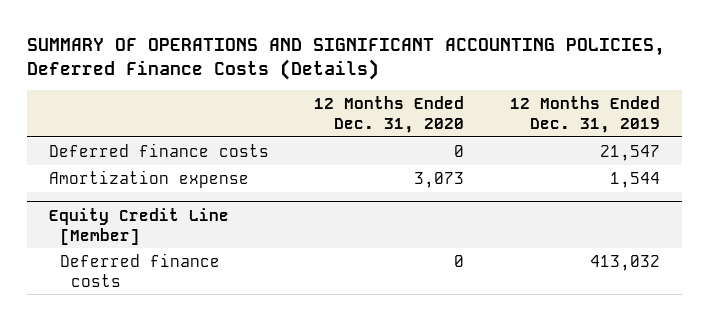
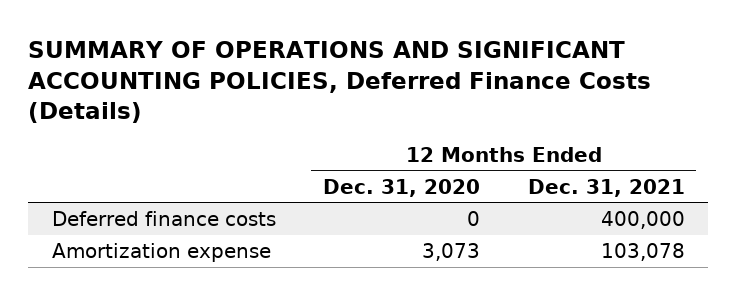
- | 12 Months Ended Dec. 31, 2020 | 12 Months Ended Dec. 31, 2019
+ | 12 Months Ended Dec. 31, 2020 | 12 Months Ended Dec. 31, 2021
- Equity Credit Line [Member]
- Deferred finance costs | 0 | 413,032

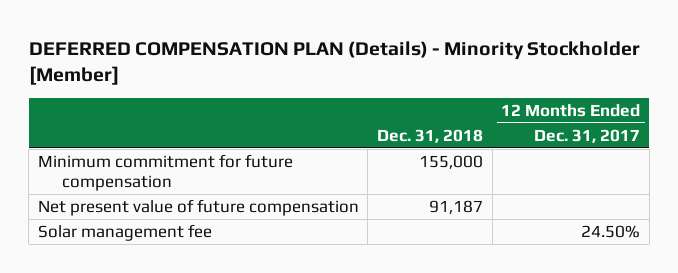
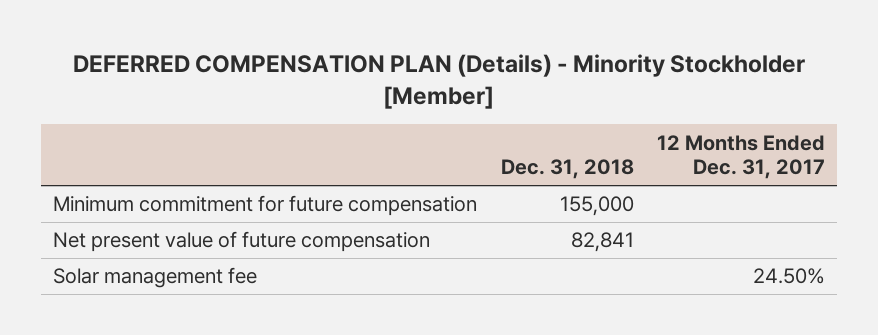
- Net present value of future compensation | 91,187 |
+ Net present value of future compensation | 82,841 |

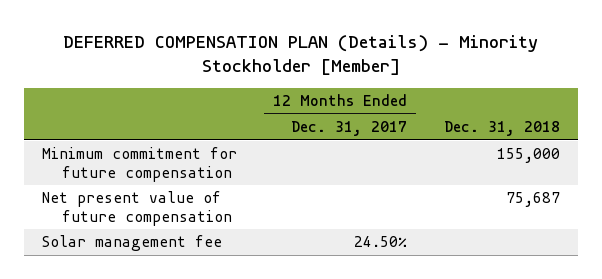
- | Dec. 31, 2018 | 12 Months Ended Dec. 31, 2017
+ | 12 Months Ended Dec. 31, 2017 | Dec. 31, 2018
- Net present value of future compensation | 82,841 |
+ Net present value of future compensation | | 75,687

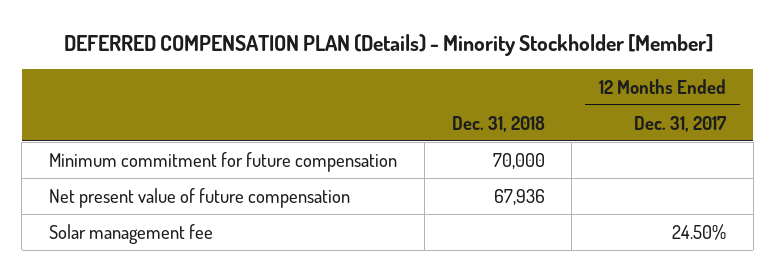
- | 12 Months Ended Dec. 31, 2017 | Dec. 31, 2018
+ | Dec. 31, 2018 | 12 Months Ended Dec. 31, 2017
- Minimum commitment for future compensation | | 155,000
- Net present value of future compensation | | 75,687
+ Minimum commitment for future compensation | 70,000 |
+ Net present value of future compensation | 67,936 |

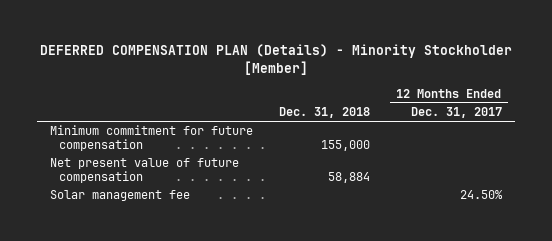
- Minimum commitment for future compensation | 70,000 |
- Net present value of future compensation | 67,936 |
+ Minimum commitment for future compensation | 155,000 |
+ Net present value of future compensation | 58,884 |

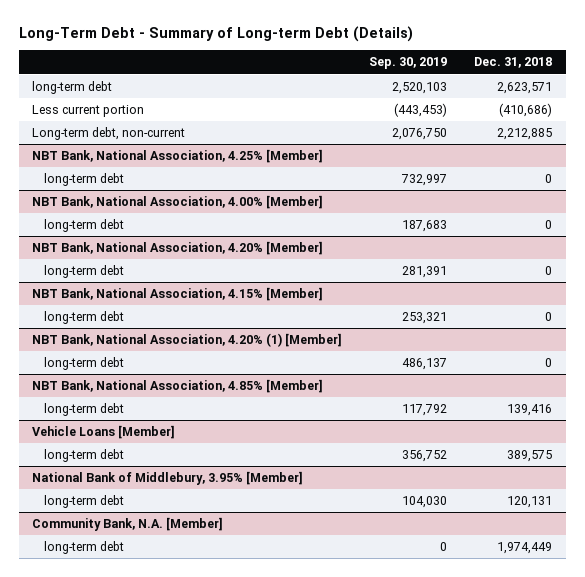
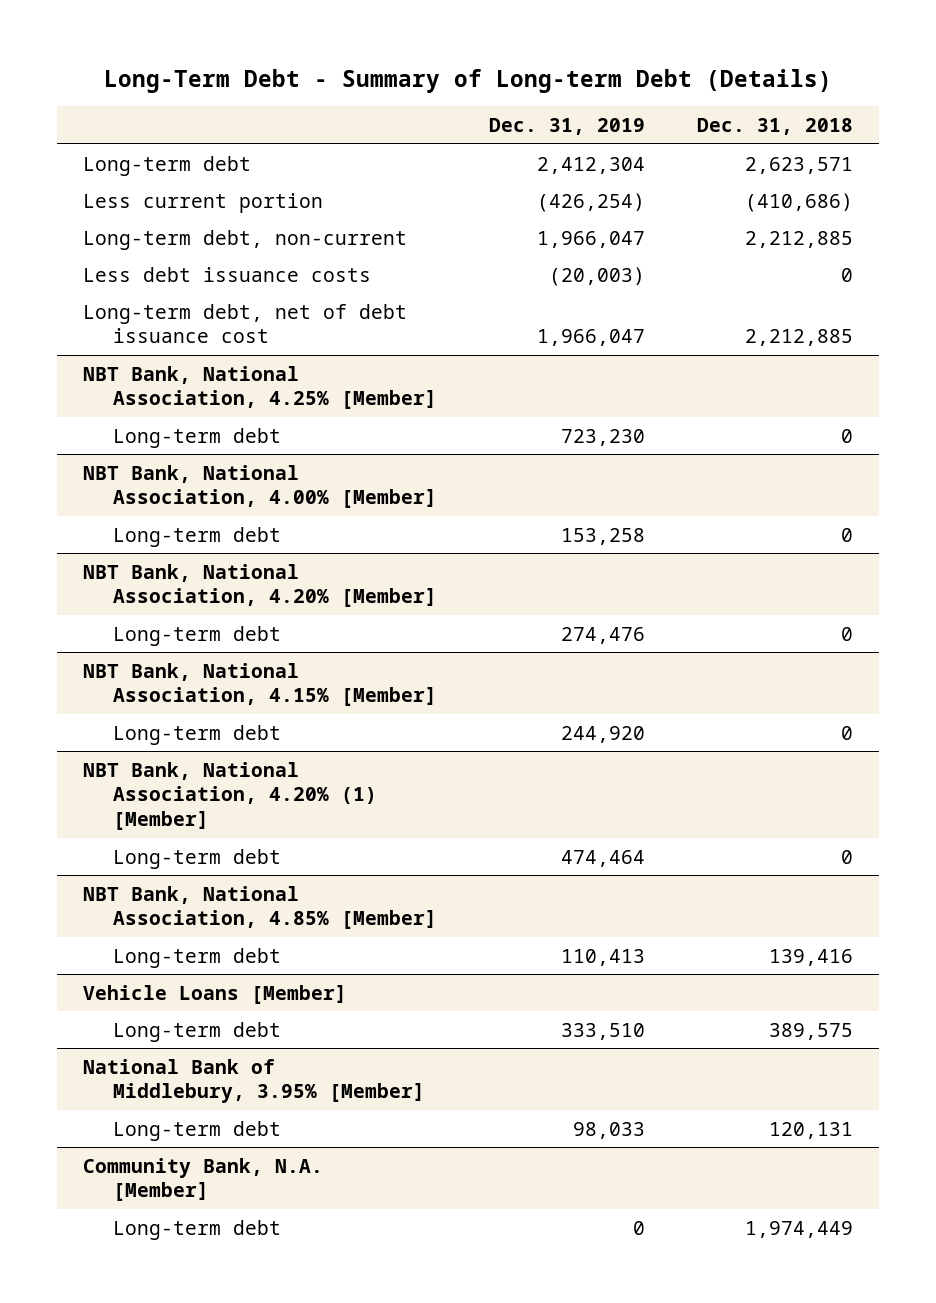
- | Sep. 30, 2019 | Dec. 31, 2018
+ | Dec. 31, 2019 | Dec. 31, 2018
- long-term debt | 2,520,103 | 2,623,571
+ Long-term debt | 2,412,304 | 2,623,571
+ Less debt issuance costs | (20,003) | 0
+ Long-term debt, net of debt issuance cost | 1,966,047 | 2,212,885
@ NBT Bank, National Association, 4.25% [Member]
- long-term debt | 732,997 | 0
+ Long-term debt | 723,230 | 0
@ NBT Bank, National Association, 4.00% [Member]
- long-term debt | 187,683 | 0
+ Long-term debt | 153,258 | 0
@ NBT Bank, National Association, 4.20% [Member]
- long-term debt | 281,391 | 0
+ Long-term debt | 274,476 | 0
@ NBT Bank, National Association, 4.15% [Member]
- long-term debt | 253,321 | 0
+ Long-term debt | 244,920 | 0
@ NBT Bank, National Association, 4.20% (1) [Member]
- long-term debt | 486,137 | 0
+ Long-term debt | 474,464 | 0
@ NBT Bank, National Association, 4.85% [Member]
- long-term debt | 117,792 | 139,416
+ Long-term debt | 110,413 | 139,416
@ Vehicle Loans [Member]
- long-term debt | 356,752 | 389,575
+ Long-term debt | 333,510 | 389,575
@ National Bank of Middlebury, 3.95% [Member]
- long-term debt | 104,030 | 120,131
+ Long-term debt | 98,033 | 120,131
@ Community Bank, N.A. [Member]
- long-term debt | 0 | 1,974,449
+ Long-term debt | 0 | 1,974,449

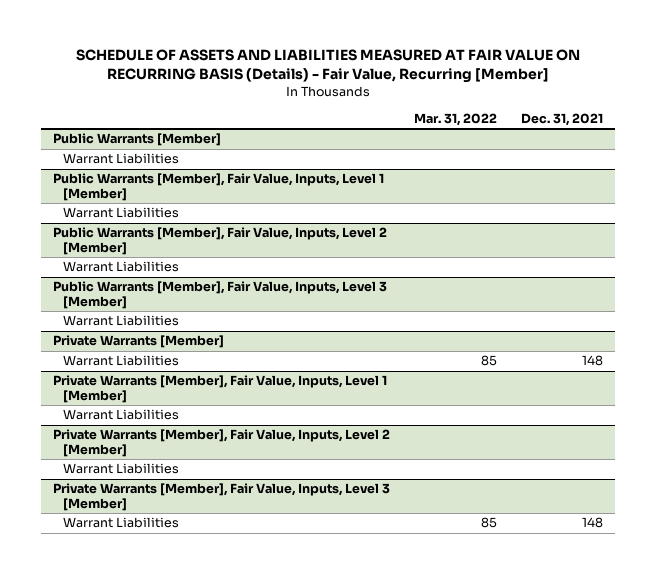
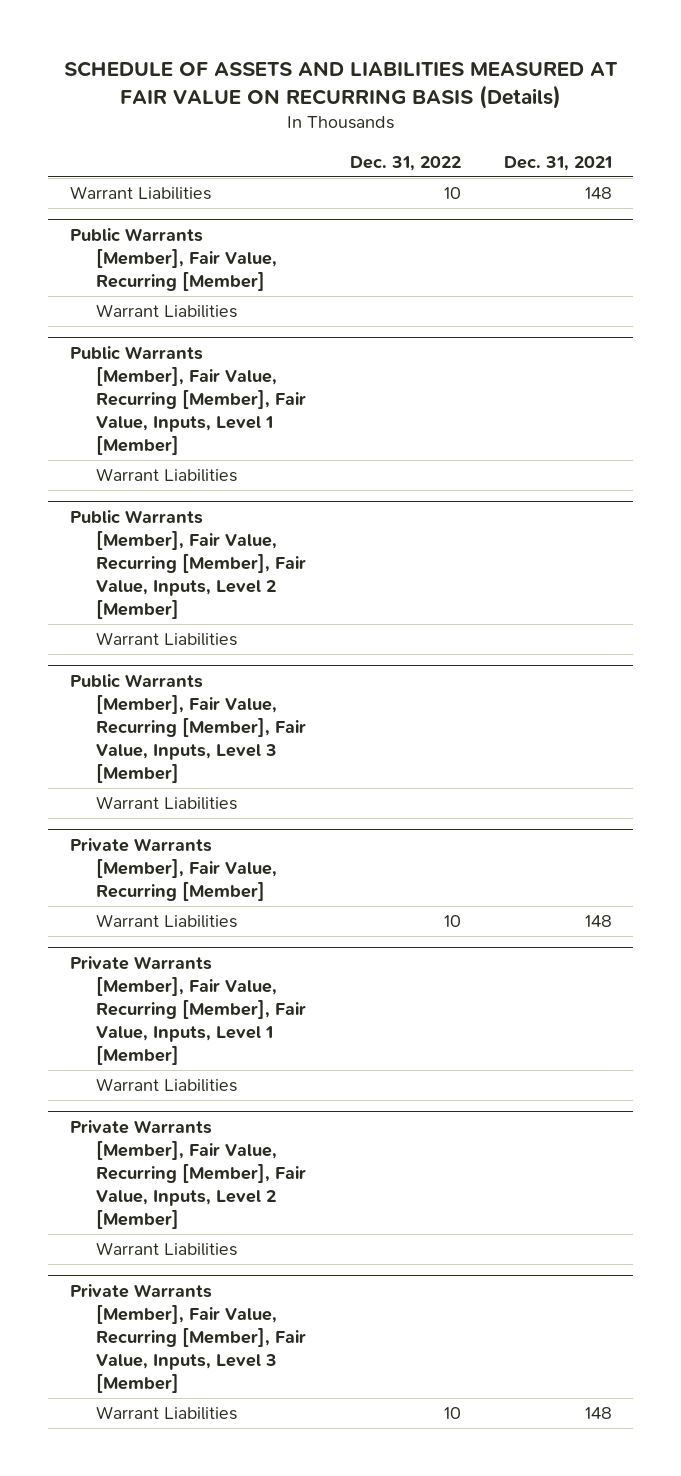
- SCHEDULE OF ASSETS AND LIABILITIES MEASURED AT FAIR VALUE ON RECURRING BASIS (Details) - Fair Value, Recurring [Member]
+ SCHEDULE OF ASSETS AND LIABILITIES MEASURED AT FAIR VALUE ON RECURRING BASIS (Details)
- | Mar. 31, 2022 | Dec. 31, 2021
+ | Dec. 31, 2022 | Dec. 31, 2021
- Public Warrants [Member]
+ Warrant Liabilities | 10 | 148
+ Public Warrants [Member], Fair Value, Recurring [Member]
- Public Warrants [Member], Fair Value, Inputs, Level 1 [Member]
+ Public Warrants [Member], Fair Value, Recurring [Member], Fair Value, Inputs, Level 1 [Member]
- Public Warrants [Member], Fair Value, Inputs, Level 2 [Member]
+ Public Warrants [Member], Fair Value, Recurring [Member], Fair Value, Inputs, Level 2 [Member]
- Public Warrants [Member], Fair Value, Inputs, Level 3 [Member]
+ Public Warrants [Member], Fair Value, Recurring [Member], Fair Value, Inputs, Level 3 [Member]
- Private Warrants [Member]
+ Private Warrants [Member], Fair Value, Recurring [Member]
- Private Warrants [Member], Fair Value, Inputs, Level 1 [Member]
+ Private Warrants [Member], Fair Value, Recurring [Member], Fair Value, Inputs, Level 1 [Member]
- Private Warrants [Member], Fair Value, Inputs, Level 2 [Member]
+ Private Warrants [Member], Fair Value, Recurring [Member], Fair Value, Inputs, Level 2 [Member]
- Private Warrants [Member], Fair Value, Inputs, Level 3 [Member]
+ Private Warrants [Member], Fair Value, Recurring [Member], Fair Value, Inputs, Level 3 [Member]

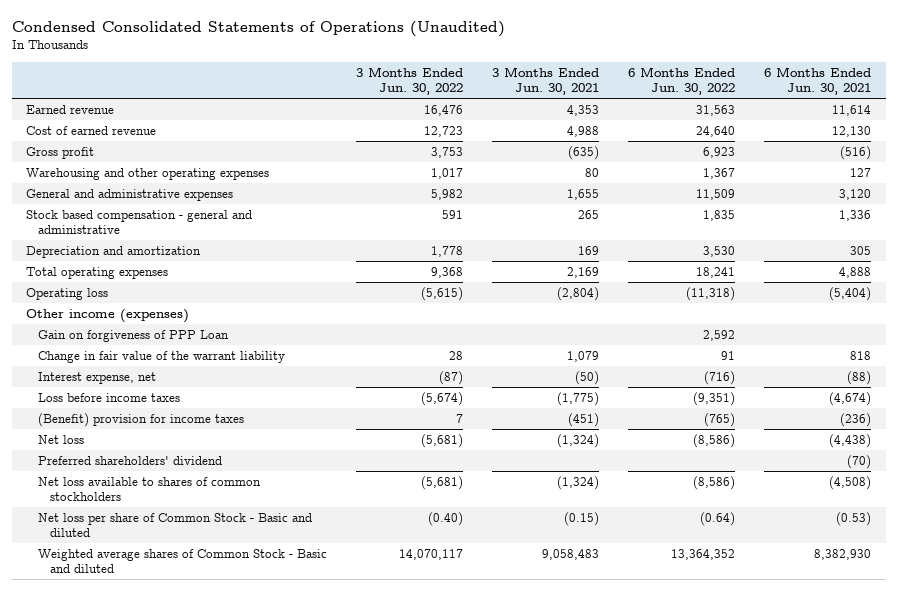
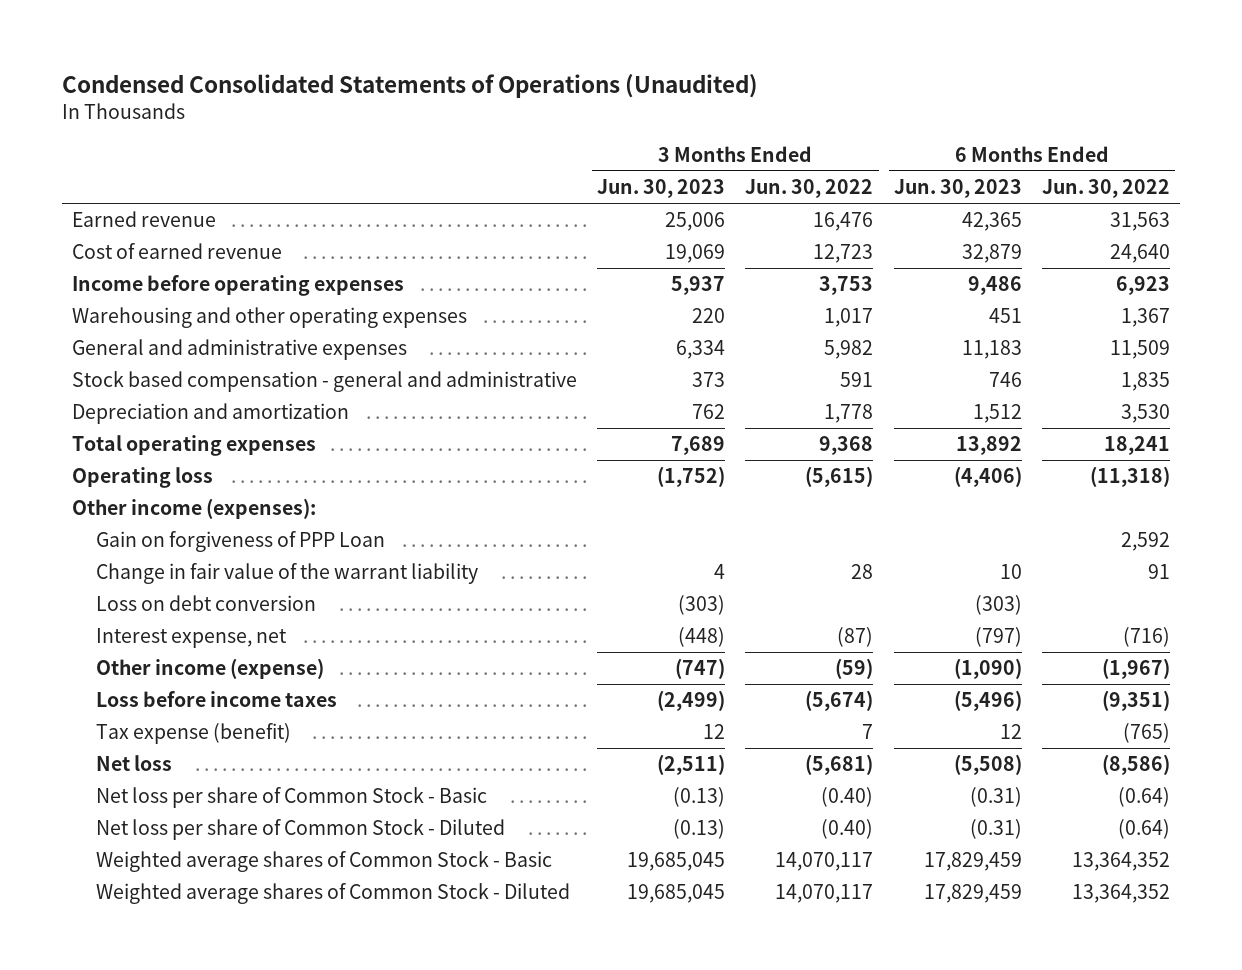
- | 3 Months Ended Jun. 30, 2022 | 3 Months Ended Jun. 30, 2021 | 6 Months Ended Jun. 30, 2022 | 6 Months Ended Jun. 30, 2021
+ | 3 Months Ended Jun. 30, 2023 | 3 Months Ended Jun. 30, 2022 | 6 Months Ended Jun. 30, 2023 | 6 Months Ended Jun. 30, 2022
- Gross profit | 3,753 | (635) | 6,923 | (516)
+ Income before operating expenses | 5,937 | 3,753 | 9,486 | 6,923
- Other income (expenses)
+ Other income (expenses):
+ Loss on debt conversion | (303) | | (303) |
+ Other income (expense) | (747) | (59) | (1,090) | (1,967)
- (Benefit) provision for income taxes | 7 | (451) | (765) | (236)
+ Tax expense (benefit) | 12 | 7 | 12 | (765)
- Preferred shareholders' dividend | | | | (70)
- Net loss available to shares of common stockholders | (5,681) | (1,324) | (8,586) | (4,508)
- Net loss per share of Common Stock - Basic and diluted | (0.40) | (0.15) | (0.64) | (0.53)
- Weighted average shares of Common Stock - Basic and diluted | 14,070,117 | 9,058,483 | 13,364,352 | 8,382,930
+ Net loss per share of Common Stock - Basic | (0.13) | (0.40) | (0.31) | (0.64)
+ Net loss per share of Common Stock - Diluted | (0.13) | (0.40) | (0.31) | (0.64)
+ Weighted average shares of Common Stock - Basic | 19,685,045 | 14,070,117 | 17,829,459 | 13,364,352
+ Weighted average shares of Common Stock - Diluted | 19,685,045 | 14,070,117 | 17,829,459 | 13,364,352

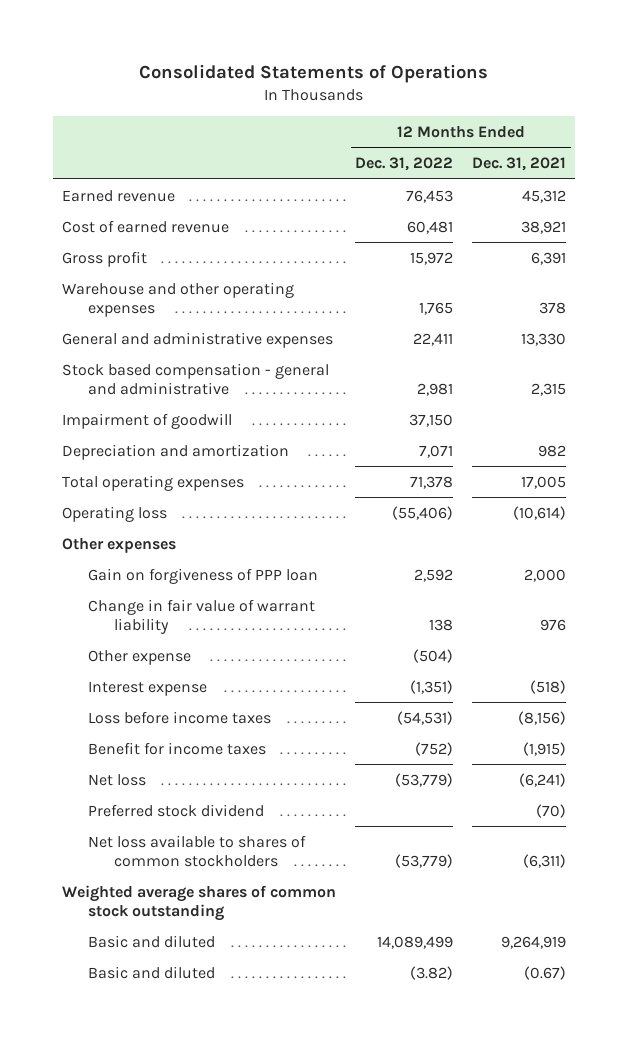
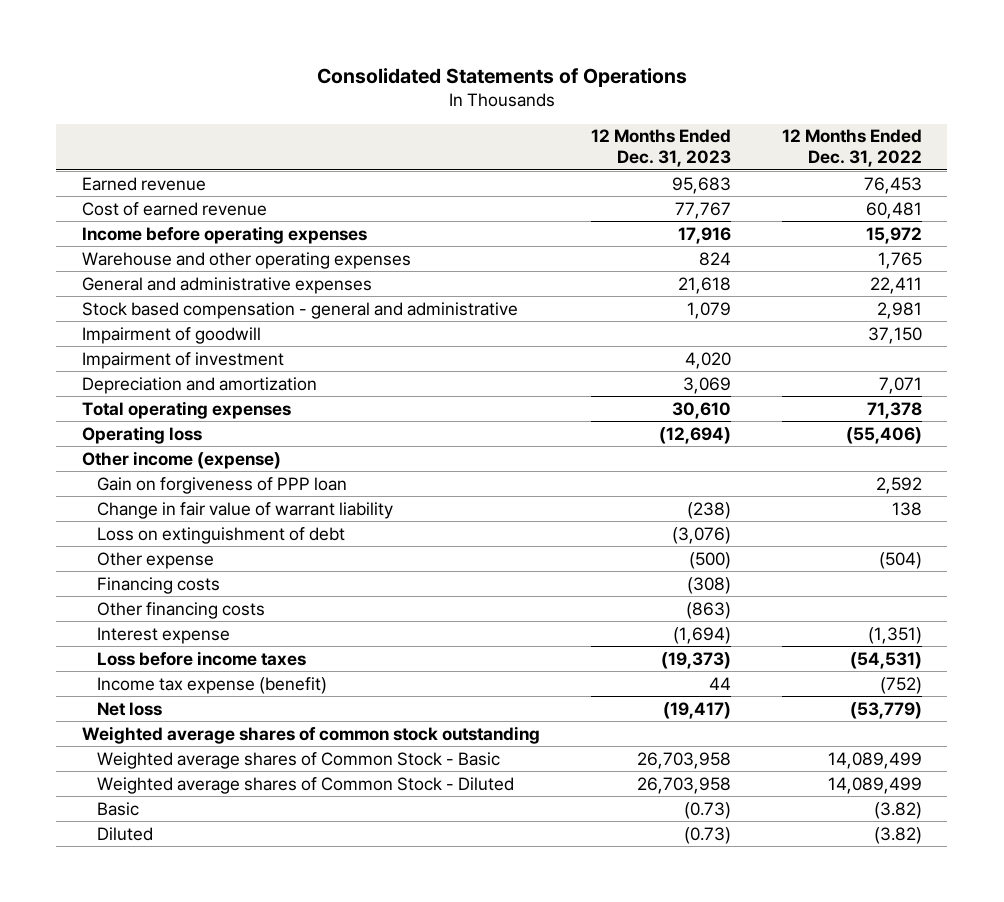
- | 12 Months Ended Dec. 31, 2022 | 12 Months Ended Dec. 31, 2021
+ | 12 Months Ended Dec. 31, 2023 | 12 Months Ended Dec. 31, 2022
- Gross profit | 15,972 | 6,391
+ Income before operating expenses | 17,916 | 15,972
+ Impairment of investment | 4,020 |
- Other expenses
+ Other income (expense)
+ Loss on extinguishment of debt | (3,076) |
+ Financing costs | (308) |
+ Other financing costs | (863) |
- Benefit for income taxes | (752) | (1,915)
+ Income tax expense (benefit) | 44 | (752)
- Preferred stock dividend | | (70)
- Net loss available to shares of common stockholders | (53,779) | (6,311)
- Basic and diluted | 14,089,499 | 9,264,919
- Basic and diluted | (3.82) | (0.67)
+ Weighted average shares of Common Stock - Basic | 26,703,958 | 14,089,499
+ Weighted average shares of Common Stock - Diluted | 26,703,958 | 14,089,499
+ Basic | (0.73) | (3.82)
+ Diluted | (0.73) | (3.82)

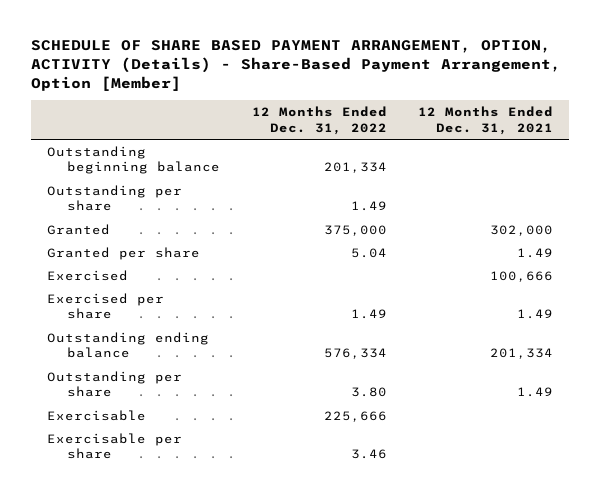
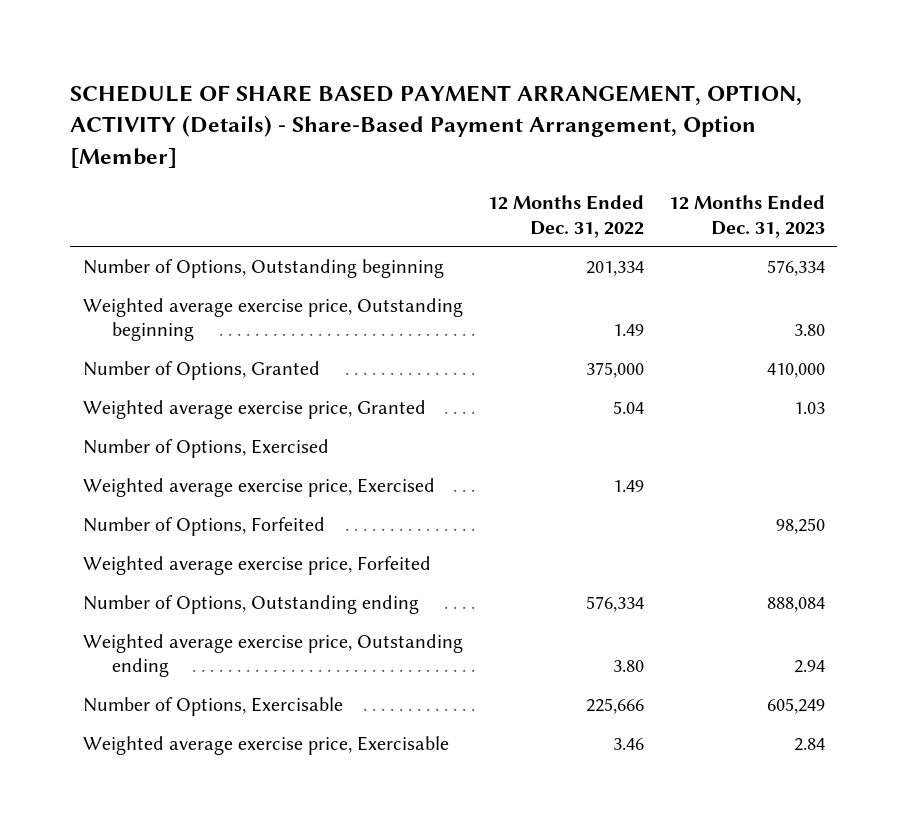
- | 12 Months Ended Dec. 31, 2022 | 12 Months Ended Dec. 31, 2021
+ | 12 Months Ended Dec. 31, 2022 | 12 Months Ended Dec. 31, 2023
- Outstanding beginning balance | 201,334 |
- Outstanding per share | 1.49 |
- Granted | 375,000 | 302,000
- Granted per share | 5.04 | 1.49
- Exercised | | 100,666
- Exercised per share | 1.49 | 1.49
- Outstanding ending balance | 576,334 | 201,334
- Outstanding per share | 3.80 | 1.49
- Exercisable | 225,666 |
- Exercisable per share | 3.46 |
+ Number of Options, Outstanding beginning | 201,334 | 576,334
+ Weighted average exercise price, Outstanding beginning | 1.49 | 3.80
+ Number of Options, Granted | 375,000 | 410,000
+ Weighted average exercise price, Granted | 5.04 | 1.03
+ Number of Options, Exercised
+ Weighted average exercise price, Exercised | 1.49 |
+ Number of Options, Forfeited | | 98,250
+ Weighted average exercise price, Forfeited
+ Number of Options, Outstanding ending | 576,334 | 888,084
+ Weighted average exercise price, Outstanding ending | 3.80 | 2.94
+ Number of Options, Exercisable | 225,666 | 605,249
+ Weighted average exercise price, Exercisable | 3.46 | 2.84

